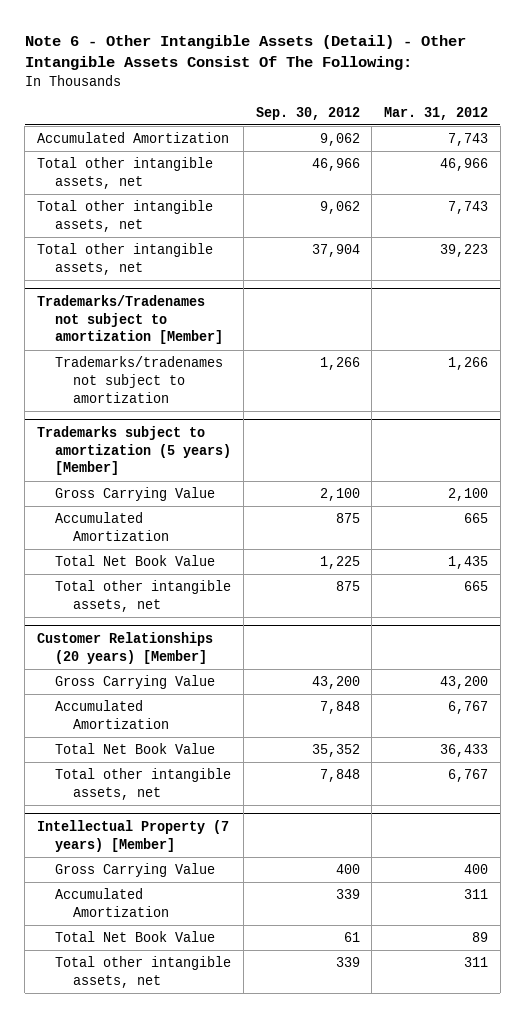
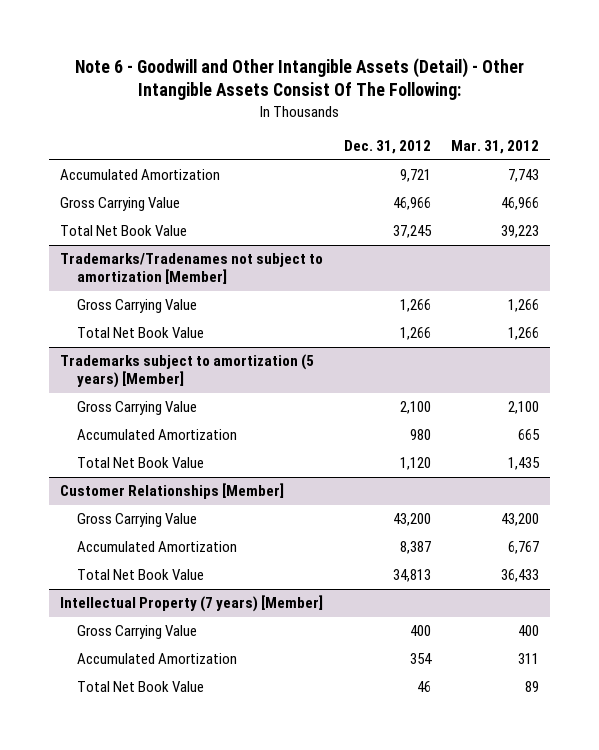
- Note 6 - Other Intangible Assets (Detail) - Other Intangible Assets Consist Of The Following:
+ Note 6 - Goodwill and Other Intangible Assets (Detail) - Other Intangible Assets Consist Of The Following:
- | Sep. 30, 2012 | Mar. 31, 2012
+ | Dec. 31, 2012 | Mar. 31, 2012
- Total other intangible assets, net | 46,966 | 46,966
- Total other intangible assets, net | 9,062 | 7,743
- Total other intangible assets, net | 37,904 | 39,223
+ Gross Carrying Value | 46,966 | 46,966
+ Total Net Book Value | 37,245 | 39,223
@ Trademarks/Tradenames not subject to amortization [Member]
- Trademarks/tradenames not subject to amortization | 1,266 | 1,266
+ Gross Carrying Value | 1,266 | 1,266
+ Total Net Book Value | 1,266 | 1,266
@ Trademarks subject to amortization (5 years) [Member]
- Total other intangible assets, net | 875 | 665
- Customer Relationships (20 years) [Member]
+ Customer Relationships [Member]
- Total other intangible assets, net | 7,848 | 6,767
@ Intellectual Property (7 years) [Member]
- Total other intangible assets, net | 339 | 311

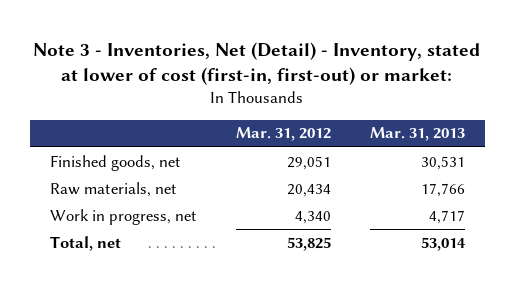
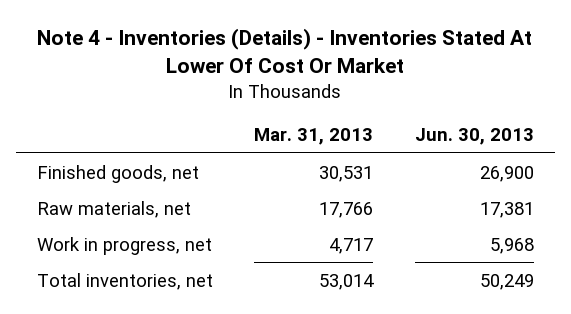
- Note 3 - Inventories, Net (Detail) - Inventory, stated at lower of cost (first-in, first-out) or market:
+ Note 4 - Inventories (Details) - Inventories Stated At Lower Of Cost Or Market
- | Mar. 31, 2012 | Mar. 31, 2013
+ | Mar. 31, 2013 | Jun. 30, 2013
- Total, net | 53,825 | 53,014
+ Total inventories, net | 53,014 | 50,249

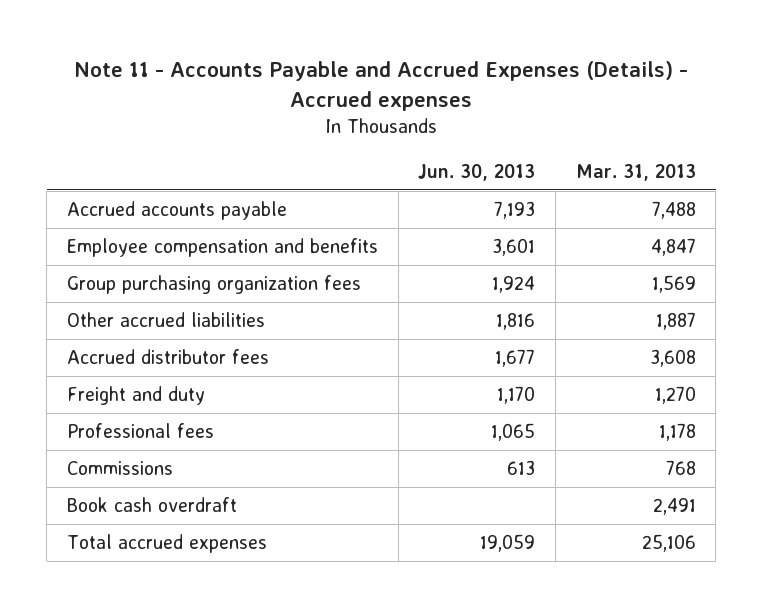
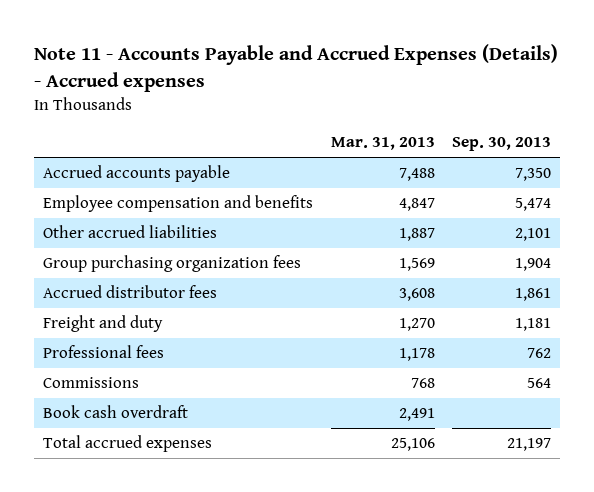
- | Jun. 30, 2013 | Mar. 31, 2013
+ | Mar. 31, 2013 | Sep. 30, 2013
moved down: Group purchasing organization fees | 1,569 | 1,904

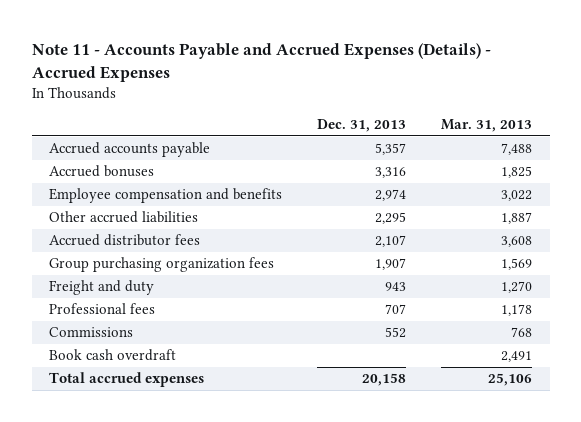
- Note 11 - Accounts Payable and Accrued Expenses (Details) - Accrued expenses
+ Note 11 - Accounts Payable and Accrued Expenses (Details) - Accrued Expenses
- | Mar. 31, 2013 | Sep. 30, 2013
+ | Dec. 31, 2013 | Mar. 31, 2013
- Employee compensation and benefits | 4,847 | 5,474
+ Accrued bonuses | 3,316 | 1,825
+ Employee compensation and benefits | 2,974 | 3,022
moved down: Group purchasing organization fees | 1,907 | 1,569

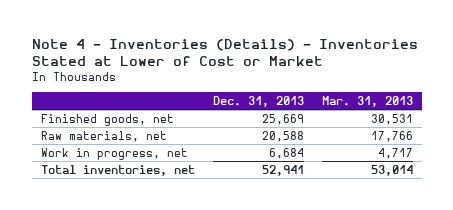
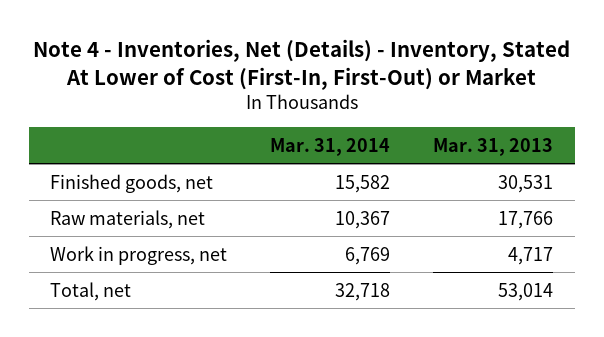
- Note 4 - Inventories (Details) - Inventories Stated at Lower of Cost or Market
+ Note 4 - Inventories, Net (Details) - Inventory, Stated At Lower of Cost (First-In, First-Out) or Market
- | Dec. 31, 2013 | Mar. 31, 2013
+ | Mar. 31, 2014 | Mar. 31, 2013
- Total inventories, net | 52,941 | 53,014
+ Total, net | 32,718 | 53,014

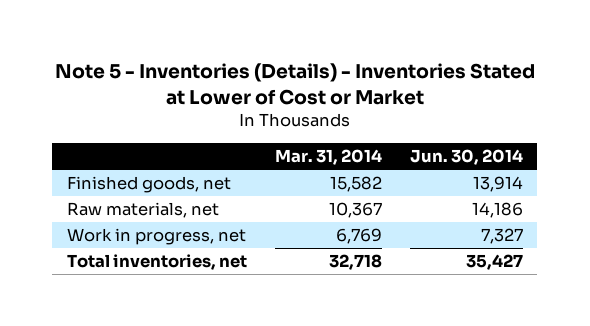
- Note 4 - Inventories, Net (Details) - Inventory, Stated At Lower of Cost (First-In, First-Out) or Market
+ Note 5 - Inventories (Details) - Inventories Stated at Lower of Cost or Market
- | Mar. 31, 2014 | Mar. 31, 2013
+ | Mar. 31, 2014 | Jun. 30, 2014
- Total, net | 32,718 | 53,014
+ Total inventories, net | 32,718 | 35,427

